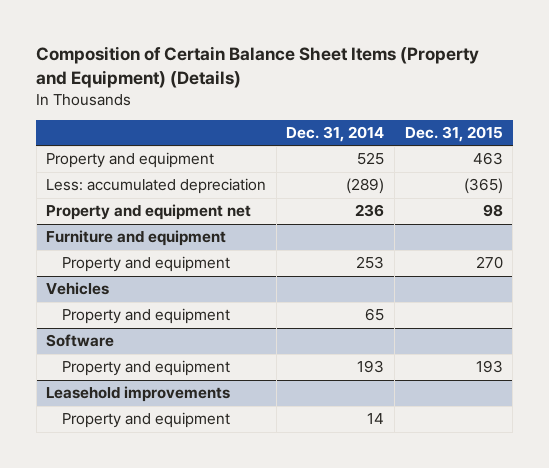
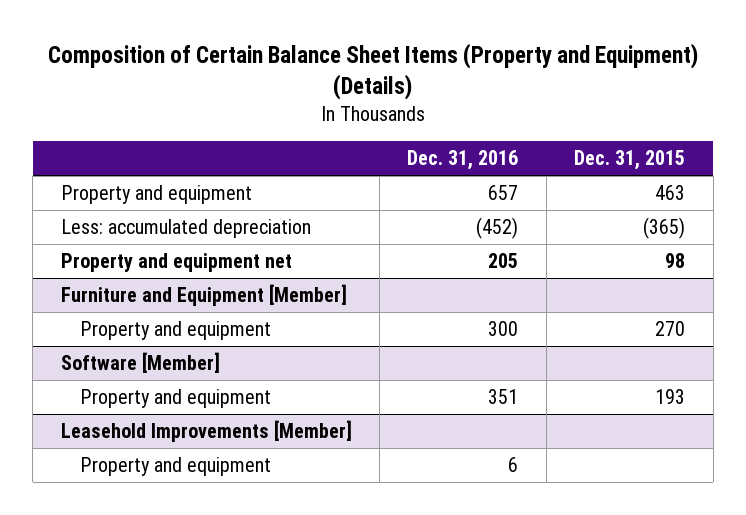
- | Dec. 31, 2014 | Dec. 31, 2015
+ | Dec. 31, 2016 | Dec. 31, 2015
- Furniture and equipment
+ Furniture and Equipment [Member]
- Vehicles
- Property and equipment | 65 |
- Software
+ Software [Member]
- Leasehold improvements
+ Leasehold Improvements [Member]

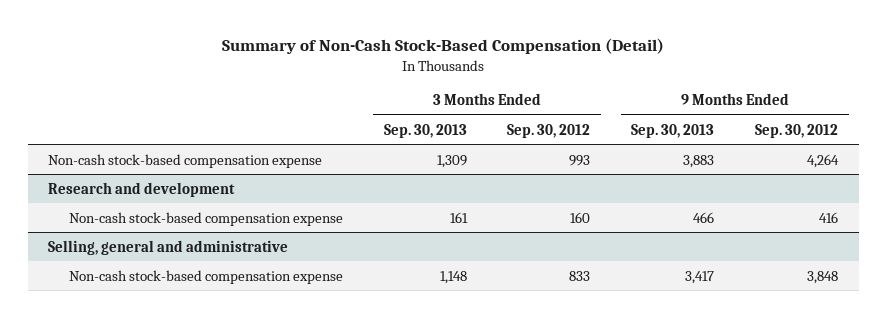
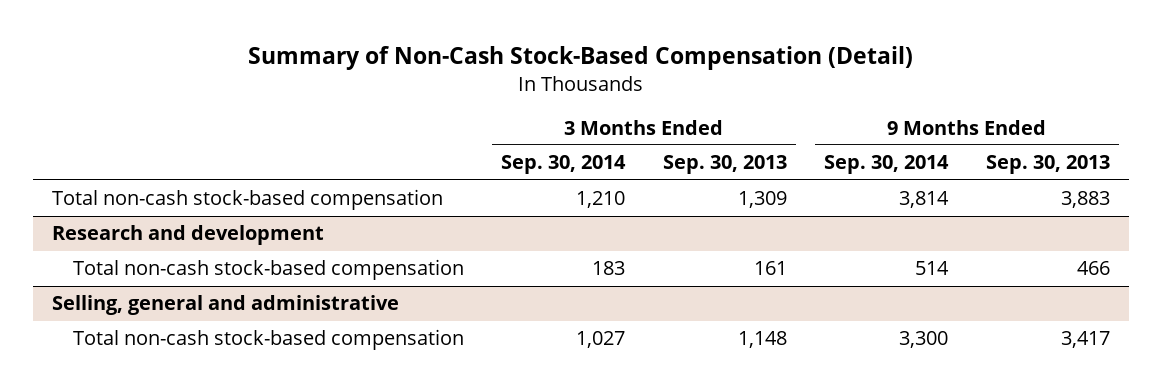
- | 3 Months Ended Sep. 30, 2013 | 3 Months Ended Sep. 30, 2012 | 9 Months Ended Sep. 30, 2013 | 9 Months Ended Sep. 30, 2012
+ | 3 Months Ended Sep. 30, 2014 | 3 Months Ended Sep. 30, 2013 | 9 Months Ended Sep. 30, 2014 | 9 Months Ended Sep. 30, 2013
- Non-cash stock-based compensation expense | 1,309 | 993 | 3,883 | 4,264
+ Total non-cash stock-based compensation | 1,210 | 1,309 | 3,814 | 3,883
@ Research and development
- Non-cash stock-based compensation expense | 161 | 160 | 466 | 416
+ Total non-cash stock-based compensation | 183 | 161 | 514 | 466
@ Selling, general and administrative
- Non-cash stock-based compensation expense | 1,148 | 833 | 3,417 | 3,848
+ Total non-cash stock-based compensation | 1,027 | 1,148 | 3,300 | 3,417

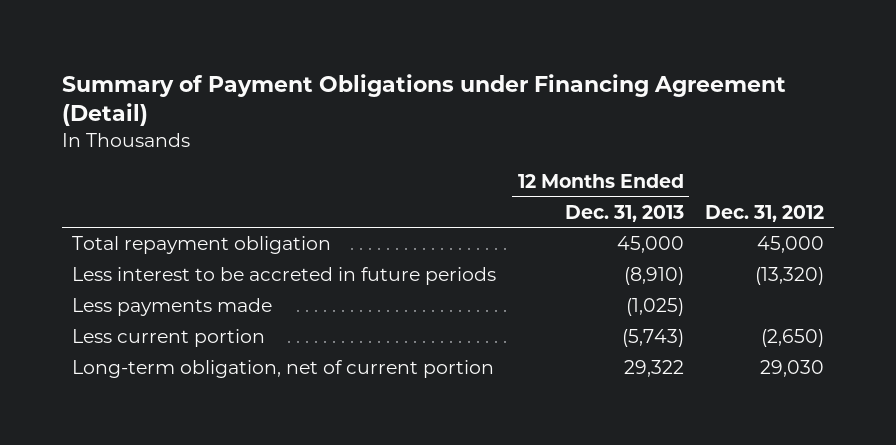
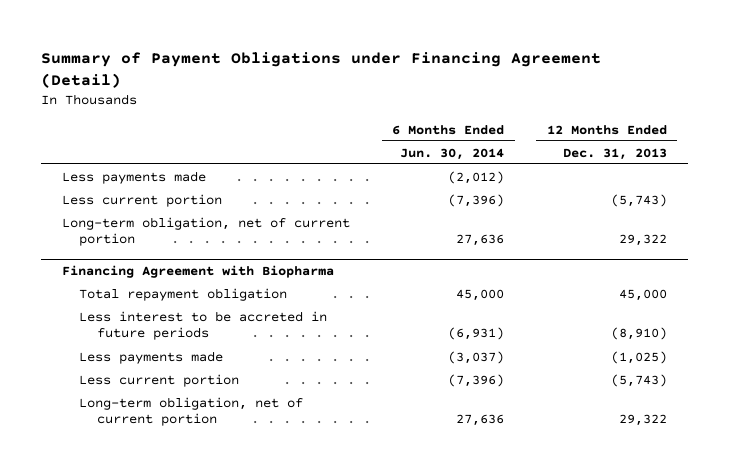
- | 12 Months Ended Dec. 31, 2013 | Dec. 31, 2012
+ | 6 Months Ended Jun. 30, 2014 | 12 Months Ended Dec. 31, 2013
+ Less payments made | (2,012) |
+ Less current portion | (7,396) | (5,743)
+ Long-term obligation, net of current portion | 27,636 | 29,322
+ Financing Agreement with Biopharma

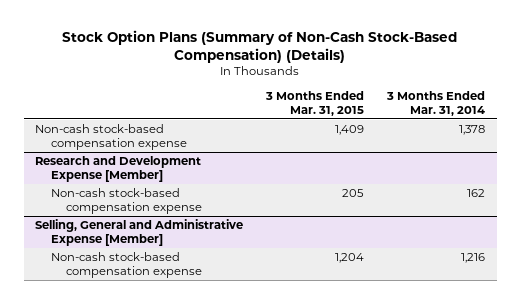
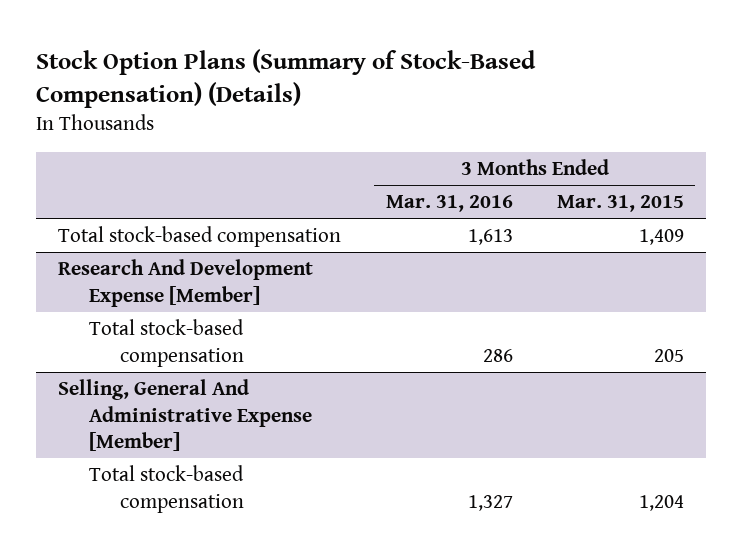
- Stock Option Plans (Summary of Non-Cash Stock-Based Compensation) (Details)
+ Stock Option Plans (Summary of Stock-Based Compensation) (Details)
- | 3 Months Ended Mar. 31, 2015 | 3 Months Ended Mar. 31, 2014
+ | 3 Months Ended Mar. 31, 2016 | 3 Months Ended Mar. 31, 2015
- Non-cash stock-based compensation expense | 1,409 | 1,378
- Research and Development Expense [Member]
- Non-cash stock-based compensation expense | 205 | 162
- Selling, General and Administrative Expense [Member]
- Non-cash stock-based compensation expense | 1,204 | 1,216
+ Total stock-based compensation | 1,613 | 1,409
+ Research And Development Expense [Member]
+ Total stock-based compensation | 286 | 205
+ Selling, General And Administrative Expense [Member]
+ Total stock-based compensation | 1,327 | 1,204

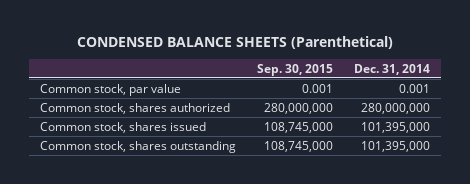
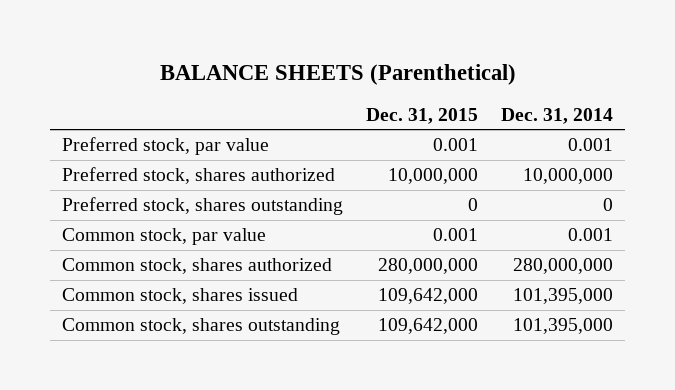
- CONDENSED BALANCE SHEETS (Parenthetical)
+ BALANCE SHEETS (Parenthetical)
- | Sep. 30, 2015 | Dec. 31, 2014
+ | Dec. 31, 2015 | Dec. 31, 2014
+ Preferred stock, par value | 0.001 | 0.001
+ Preferred stock, shares authorized | 10,000,000 | 10,000,000
+ Preferred stock, shares outstanding | 0 | 0

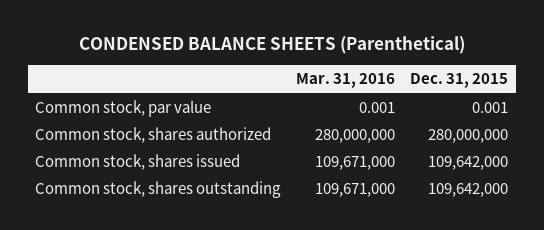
- BALANCE SHEETS (Parenthetical)
+ CONDENSED BALANCE SHEETS (Parenthetical)
- | Dec. 31, 2015 | Dec. 31, 2014
+ | Mar. 31, 2016 | Dec. 31, 2015
- Preferred stock, par value | 0.001 | 0.001
- Preferred stock, shares authorized | 10,000,000 | 10,000,000
- Preferred stock, shares outstanding | 0 | 0

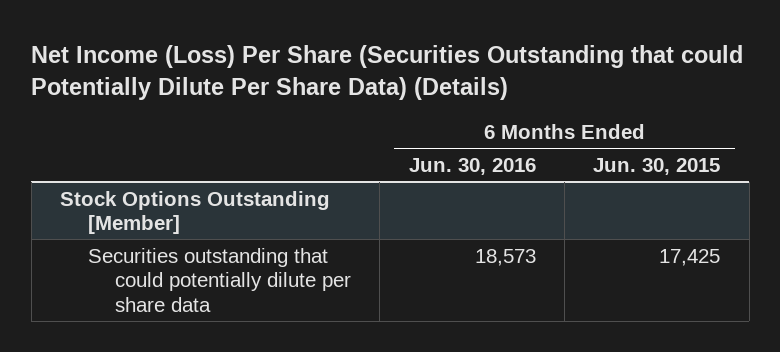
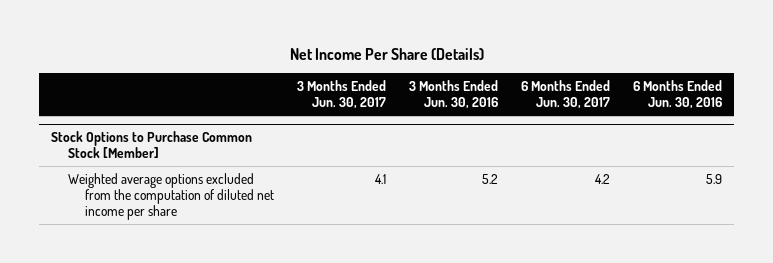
- Net Income (Loss) Per Share (Securities Outstanding that could Potentially Dilute Per Share Data) (Details)
+ Net Income Per Share (Details)
- | 6 Months Ended Jun. 30, 2016 | 6 Months Ended Jun. 30, 2015
+ | 3 Months Ended Jun. 30, 2017 | 3 Months Ended Jun. 30, 2016 | 6 Months Ended Jun. 30, 2017 | 6 Months Ended Jun. 30, 2016
- Stock Options Outstanding [Member]
- Securities outstanding that could potentially dilute per share data | 18,573 | 17,425
+ Stock Options to Purchase Common Stock [Member]
+ Weighted average options excluded from the computation of diluted net income per share | 4.1 | 5.2 | 4.2 | 5.9

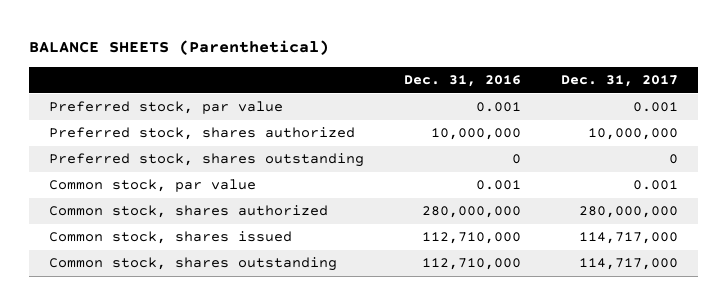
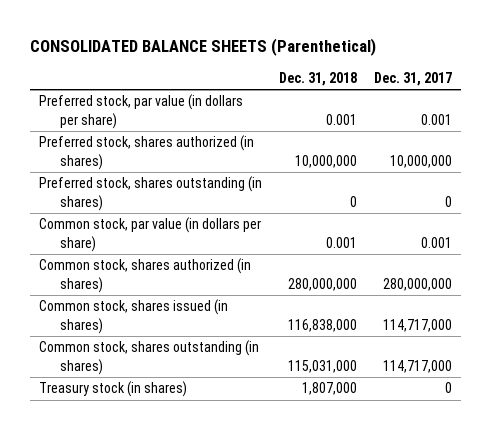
- BALANCE SHEETS (Parenthetical)
+ CONSOLIDATED BALANCE SHEETS (Parenthetical)
- | Dec. 31, 2016 | Dec. 31, 2017
+ | Dec. 31, 2018 | Dec. 31, 2017
- Preferred stock, par value | 0.001 | 0.001
- Preferred stock, shares authorized | 10,000,000 | 10,000,000
- Preferred stock, shares outstanding | 0 | 0
- Common stock, par value | 0.001 | 0.001
- Common stock, shares authorized | 280,000,000 | 280,000,000
- Common stock, shares issued | 112,710,000 | 114,717,000
- Common stock, shares outstanding | 112,710,000 | 114,717,000
+ Preferred stock, par value (in dollars per share) | 0.001 | 0.001
+ Preferred stock, shares authorized (in shares) | 10,000,000 | 10,000,000
+ Preferred stock, shares outstanding (in shares) | 0 | 0
+ Common stock, par value (in dollars per share) | 0.001 | 0.001
+ Common stock, shares authorized (in shares) | 280,000,000 | 280,000,000
+ Common stock, shares issued (in shares) | 116,838,000 | 114,717,000
+ Common stock, shares outstanding (in shares) | 115,031,000 | 114,717,000
+ Treasury stock (in shares) | 1,807,000 | 0

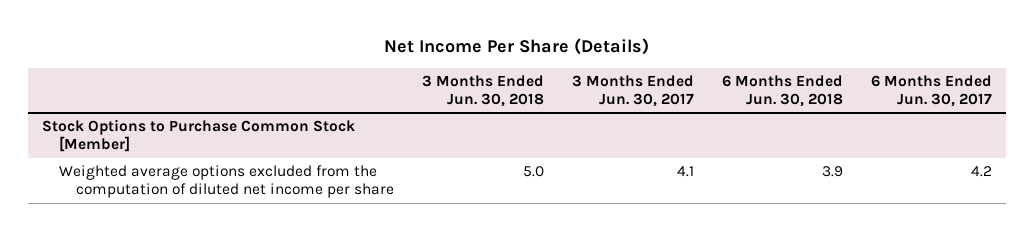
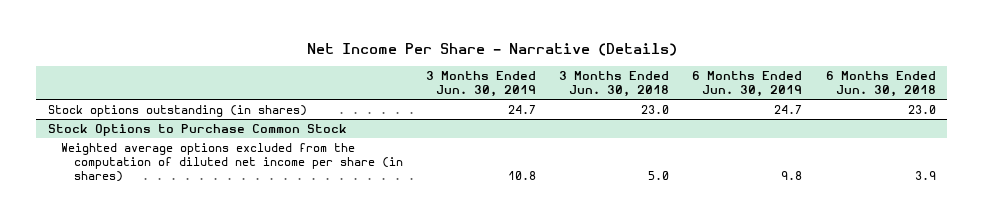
- Net Income Per Share (Details)
+ Net Income Per Share - Narrative (Details)
- | 3 Months Ended Jun. 30, 2018 | 3 Months Ended Jun. 30, 2017 | 6 Months Ended Jun. 30, 2018 | 6 Months Ended Jun. 30, 2017
+ | 3 Months Ended Jun. 30, 2019 | 3 Months Ended Jun. 30, 2018 | 6 Months Ended Jun. 30, 2019 | 6 Months Ended Jun. 30, 2018
- Stock Options to Purchase Common Stock [Member]
- Weighted average options excluded from the computation of diluted net income per share | 5.0 | 4.1 | 3.9 | 4.2
+ Stock options outstanding (in shares) | 24.7 | 23.0 | 24.7 | 23.0
+ Stock Options to Purchase Common Stock
+ Weighted average options excluded from the computation of diluted net income per share (in shares) | 10.8 | 5.0 | 9.8 | 3.9

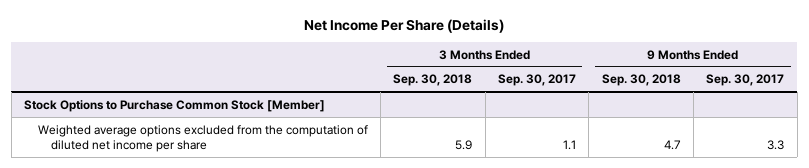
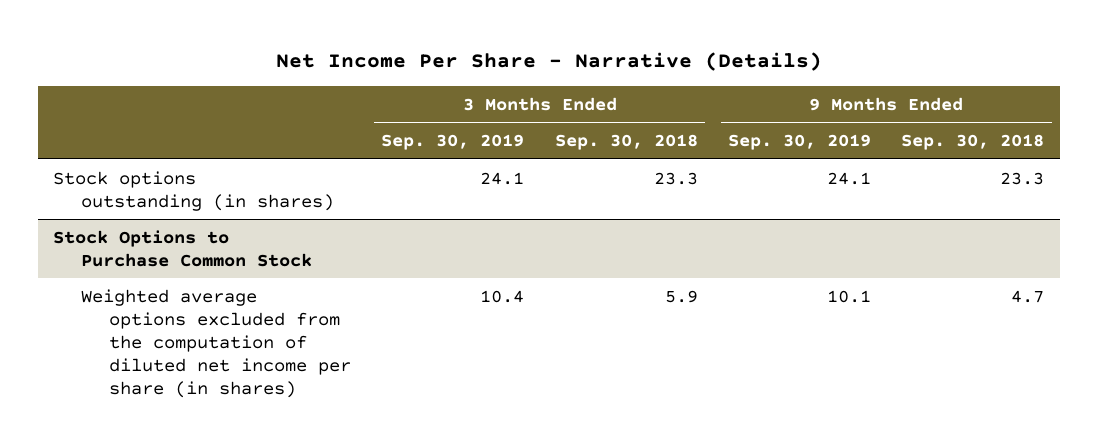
- Net Income Per Share (Details)
+ Net Income Per Share - Narrative (Details)
- | 3 Months Ended Sep. 30, 2018 | 3 Months Ended Sep. 30, 2017 | 9 Months Ended Sep. 30, 2018 | 9 Months Ended Sep. 30, 2017
+ | 3 Months Ended Sep. 30, 2019 | 3 Months Ended Sep. 30, 2018 | 9 Months Ended Sep. 30, 2019 | 9 Months Ended Sep. 30, 2018
- Stock Options to Purchase Common Stock [Member]
- Weighted average options excluded from the computation of diluted net income per share | 5.9 | 1.1 | 4.7 | 3.3
+ Stock options outstanding (in shares) | 24.1 | 23.3 | 24.1 | 23.3
+ Stock Options to Purchase Common Stock
+ Weighted average options excluded from the computation of diluted net income per share (in shares) | 10.4 | 5.9 | 10.1 | 4.7

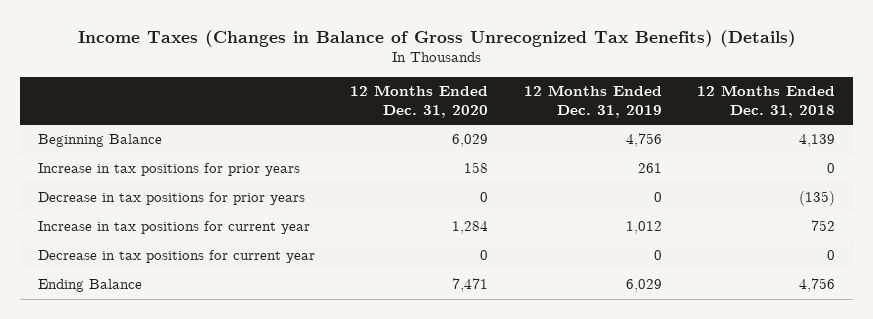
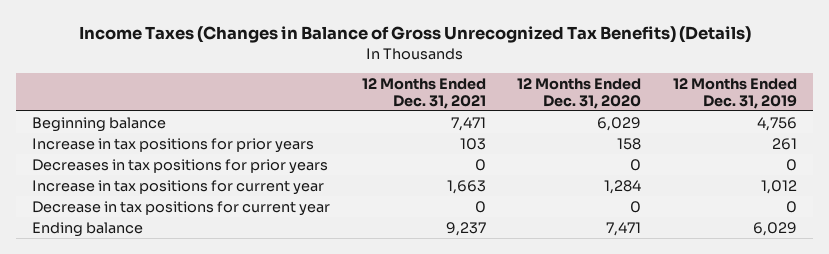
- | 12 Months Ended Dec. 31, 2020 | 12 Months Ended Dec. 31, 2019 | 12 Months Ended Dec. 31, 2018
+ | 12 Months Ended Dec. 31, 2021 | 12 Months Ended Dec. 31, 2020 | 12 Months Ended Dec. 31, 2019
- Beginning Balance | 6,029 | 4,756 | 4,139
+ Beginning balance | 7,471 | 6,029 | 4,756
- Decrease in tax positions for prior years | 0 | 0 | (135)
+ Decreases in tax positions for prior years | 0 | 0 | 0
- Ending Balance | 7,471 | 6,029 | 4,756
+ Ending balance | 9,237 | 7,471 | 6,029

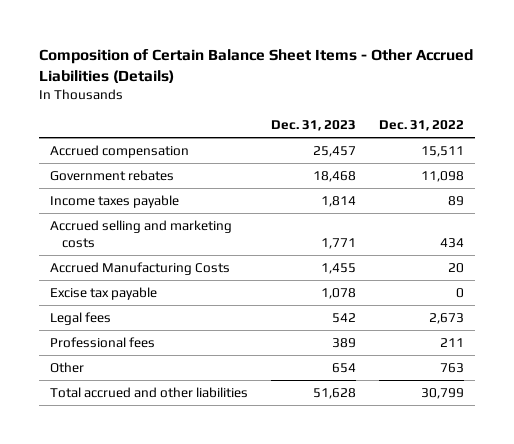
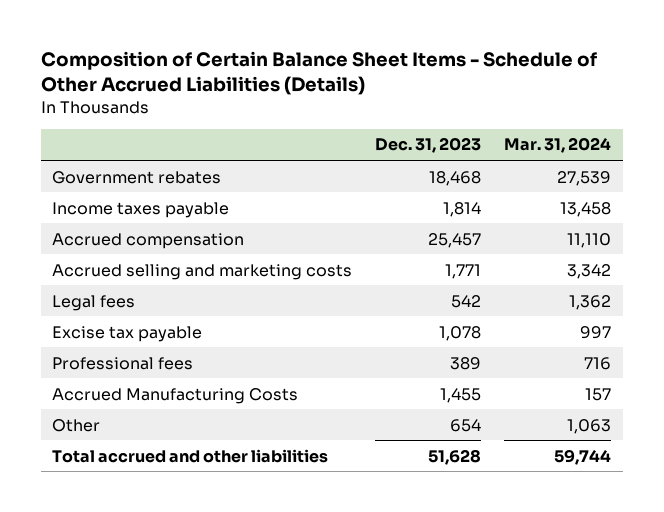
- Composition of Certain Balance Sheet Items - Other Accrued Liabilities (Details)
+ Composition of Certain Balance Sheet Items - Schedule of Other Accrued Liabilities (Details)
- | Dec. 31, 2023 | Dec. 31, 2022
+ | Dec. 31, 2023 | Mar. 31, 2024
moved down: Accrued compensation | 25,457 | 11,110
moved down: Excise tax payable | 1,078 | 997
moved down: Accrued Manufacturing Costs | 1,455 | 157

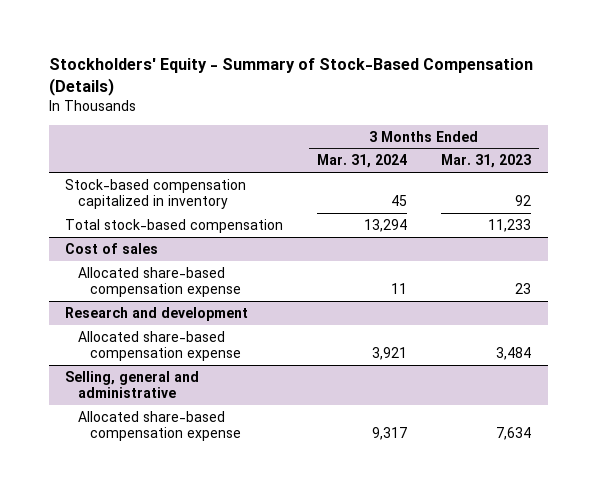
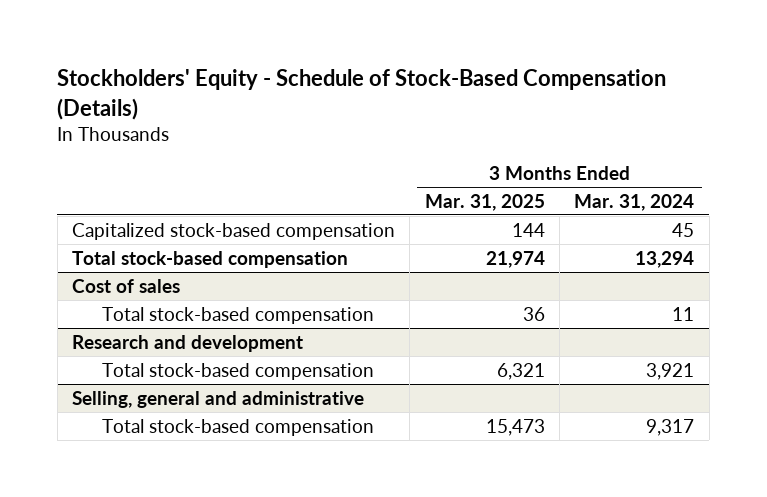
- Stockholders' Equity - Summary of Stock-Based Compensation (Details)
+ Stockholders' Equity - Schedule of Stock-Based Compensation (Details)
- | 3 Months Ended Mar. 31, 2024 | 3 Months Ended Mar. 31, 2023
+ | 3 Months Ended Mar. 31, 2025 | 3 Months Ended Mar. 31, 2024
- Stock-based compensation capitalized in inventory | 45 | 92
+ Capitalized stock-based compensation | 144 | 45
@ Cost of sales
- Allocated share-based compensation expense | 11 | 23
+ Total stock-based compensation | 36 | 11
@ Research and development
- Allocated share-based compensation expense | 3,921 | 3,484
+ Total stock-based compensation | 6,321 | 3,921
@ Selling, general and administrative
- Allocated share-based compensation expense | 9,317 | 7,634
+ Total stock-based compensation | 15,473 | 9,317

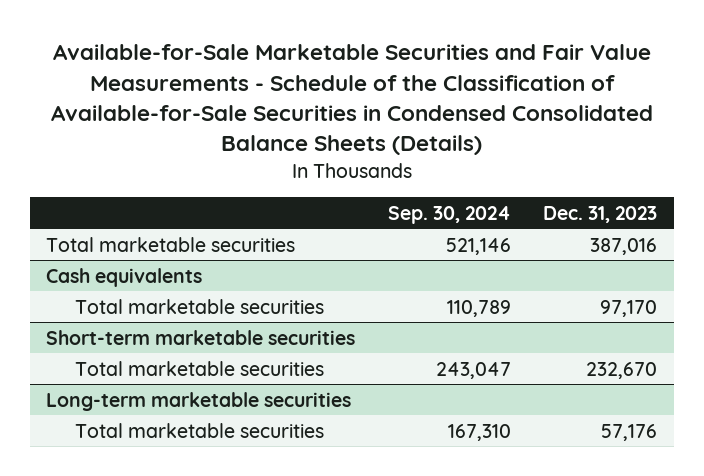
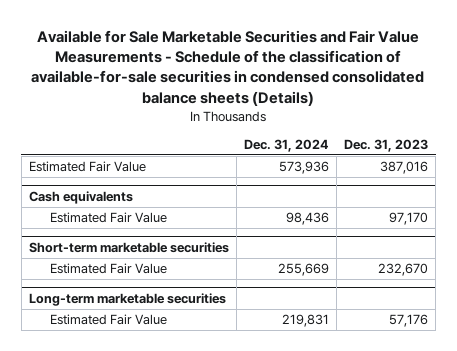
- Available-for-Sale Marketable Securities and Fair Value Measurements - Schedule of the Classification of Available-for-Sale Securities in Condensed Consolidated Balance Sheets (Details)
+ Available for Sale Marketable Securities and Fair Value Measurements - Schedule of the classification of available-for-sale securities in condensed consolidated balance sheets (Details)
- | Sep. 30, 2024 | Dec. 31, 2023
+ | Dec. 31, 2024 | Dec. 31, 2023
- Total marketable securities | 521,146 | 387,016
+ Estimated Fair Value | 573,936 | 387,016
@ Cash equivalents
- Total marketable securities | 110,789 | 97,170
+ Estimated Fair Value | 98,436 | 97,170
@ Short-term marketable securities
- Total marketable securities | 243,047 | 232,670
+ Estimated Fair Value | 255,669 | 232,670
@ Long-term marketable securities
- Total marketable securities | 167,310 | 57,176
+ Estimated Fair Value | 219,831 | 57,176

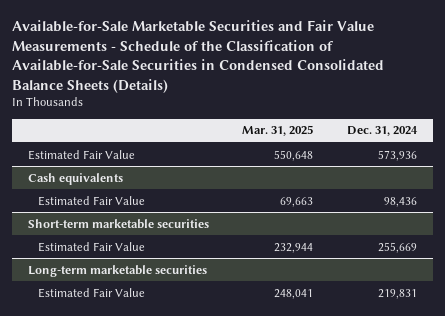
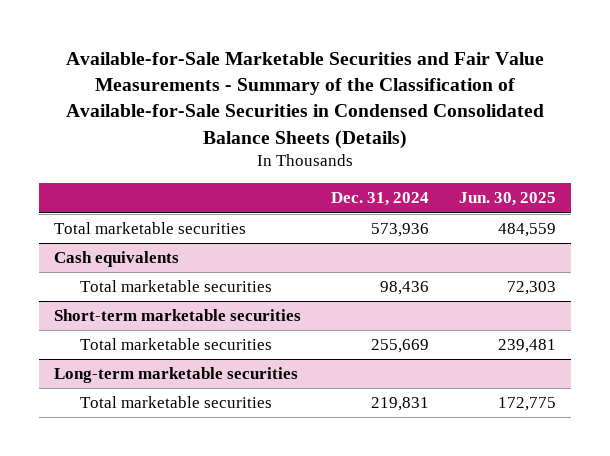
- Available-for-Sale Marketable Securities and Fair Value Measurements - Schedule of the Classification of Available-for-Sale Securities in Condensed Consolidated Balance Sheets (Details)
+ Available-for-Sale Marketable Securities and Fair Value Measurements - Summary of the Classification of Available-for-Sale Securities in Condensed Consolidated Balance Sheets (Details)
- | Mar. 31, 2025 | Dec. 31, 2024
+ | Dec. 31, 2024 | Jun. 30, 2025
- Estimated Fair Value | 550,648 | 573,936
+ Total marketable securities | 573,936 | 484,559
@ Cash equivalents
- Estimated Fair Value | 69,663 | 98,436
+ Total marketable securities | 98,436 | 72,303
@ Short-term marketable securities
- Estimated Fair Value | 232,944 | 255,669
+ Total marketable securities | 255,669 | 239,481
@ Long-term marketable securities
- Estimated Fair Value | 248,041 | 219,831
+ Total marketable securities | 219,831 | 172,775

